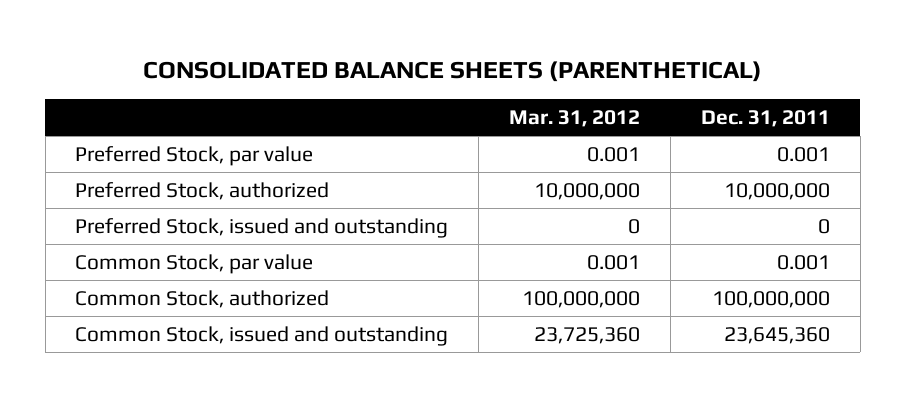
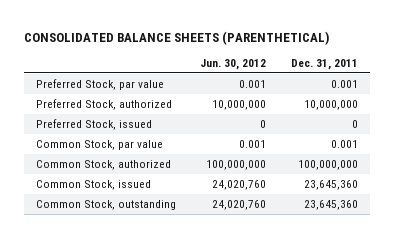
- | Mar. 31, 2012 | Dec. 31, 2011
+ | Jun. 30, 2012 | Dec. 31, 2011
- Preferred Stock, issued and outstanding | 0 | 0
+ Preferred Stock, issued | 0 | 0
- Common Stock, issued and outstanding | 23,725,360 | 23,645,360
+ Common Stock, issued | 24,020,760 | 23,645,360
+ Common Stock, outstanding | 24,020,760 | 23,645,360

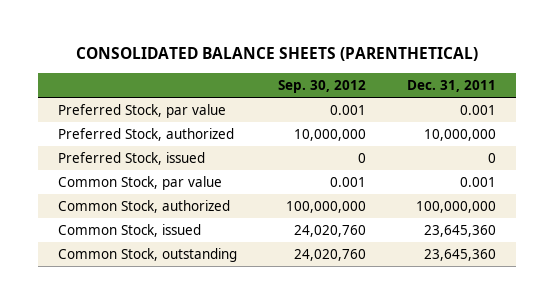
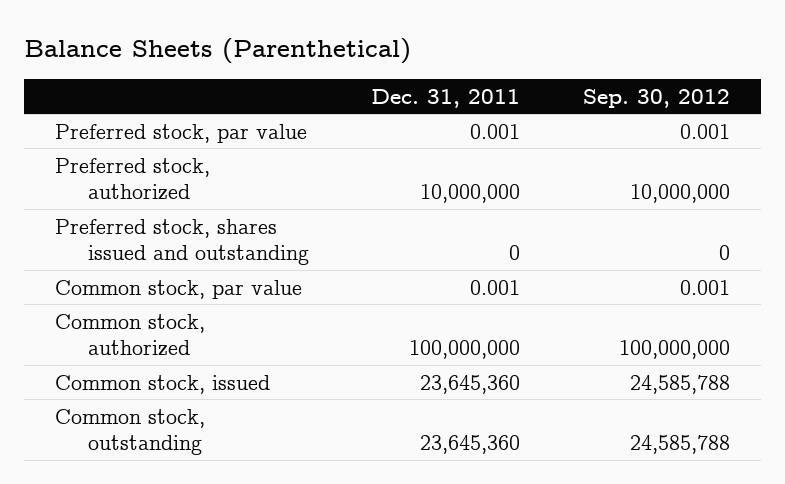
- CONSOLIDATED BALANCE SHEETS (PARENTHETICAL)
+ Balance Sheets (Parenthetical)
- | Sep. 30, 2012 | Dec. 31, 2011
+ | Dec. 31, 2011 | Sep. 30, 2012
- Preferred Stock, par value | 0.001 | 0.001
- Preferred Stock, authorized | 10,000,000 | 10,000,000
- Preferred Stock, issued | 0 | 0
- Common Stock, par value | 0.001 | 0.001
- Common Stock, authorized | 100,000,000 | 100,000,000
- Common Stock, issued | 24,020,760 | 23,645,360
- Common Stock, outstanding | 24,020,760 | 23,645,360
+ Preferred stock, par value | 0.001 | 0.001
+ Preferred stock, authorized | 10,000,000 | 10,000,000
+ Preferred stock, shares issued and outstanding | 0 | 0
+ Common stock, par value | 0.001 | 0.001
+ Common stock, authorized | 100,000,000 | 100,000,000
+ Common stock, issued | 23,645,360 | 24,585,788
+ Common stock, outstanding | 23,645,360 | 24,585,788

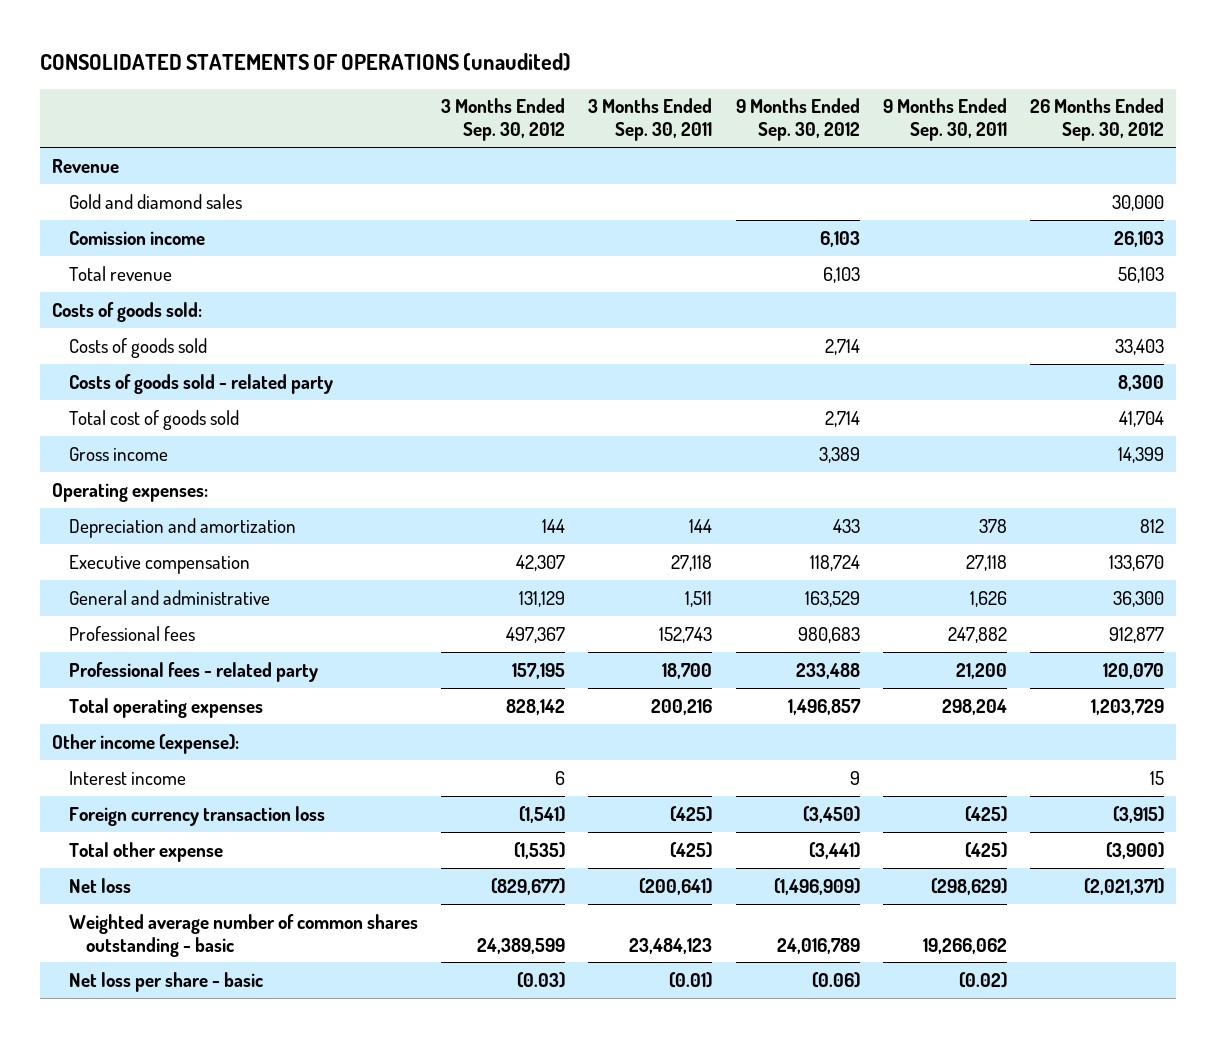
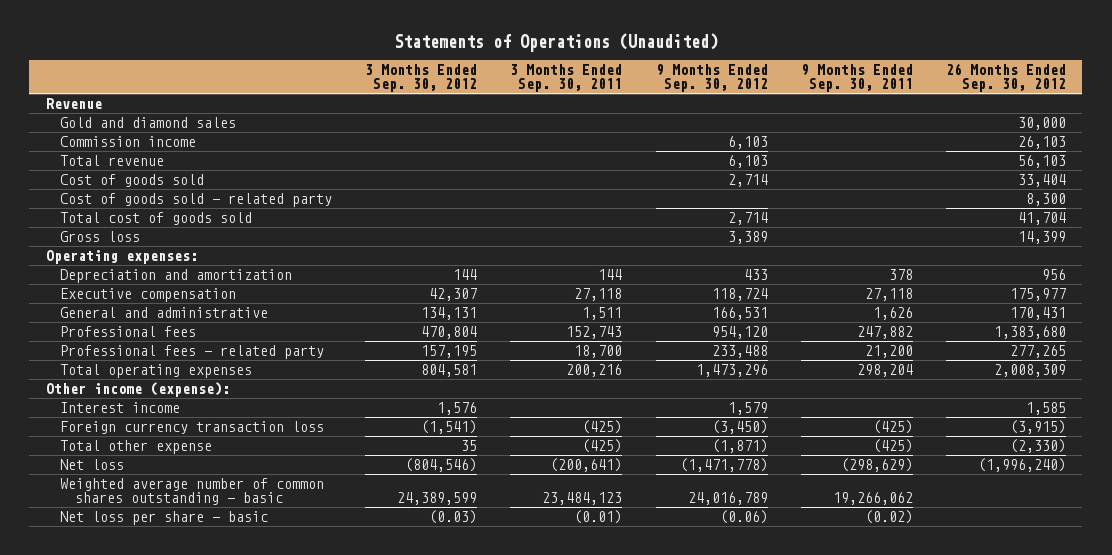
- CONSOLIDATED STATEMENTS OF OPERATIONS (unaudited)
+ Statements of Operations (Unaudited)
- Comission income | | | 6,103 | | 26,103
+ Commission income | | | 6,103 | | 26,103
- Costs of goods sold:
- Costs of goods sold | | | 2,714 | | 33,403
- Costs of goods sold - related party | | | | | 8,300
+ Cost of goods sold | | | 2,714 | | 33,404
+ Cost of goods sold - related party | | | | | 8,300
- Gross income | | | 3,389 | | 14,399
+ Gross loss | | | 3,389 | | 14,399
- Depreciation and amortization | 144 | 144 | 433 | 378 | 812
- Executive compensation | 42,307 | 27,118 | 118,724 | 27,118 | 133,670
- General and administrative | 131,129 | 1,511 | 163,529 | 1,626 | 36,300
- Professional fees | 497,367 | 152,743 | 980,683 | 247,882 | 912,877
- Professional fees - related party | 157,195 | 18,700 | 233,488 | 21,200 | 120,070
- Total operating expenses | 828,142 | 200,216 | 1,496,857 | 298,204 | 1,203,729
+ Depreciation and amortization | 144 | 144 | 433 | 378 | 956
+ Executive compensation | 42,307 | 27,118 | 118,724 | 27,118 | 175,977
+ General and administrative | 134,131 | 1,511 | 166,531 | 1,626 | 170,431
+ Professional fees | 470,804 | 152,743 | 954,120 | 247,882 | 1,383,680
+ Professional fees - related party | 157,195 | 18,700 | 233,488 | 21,200 | 277,265
+ Total operating expenses | 804,581 | 200,216 | 1,473,296 | 298,204 | 2,008,309
- Interest income | 6 | | 9 | | 15
+ Interest income | 1,576 | | 1,579 | | 1,585
- Total other expense | (1,535) | (425) | (3,441) | (425) | (3,900)
- Net loss | (829,677) | (200,641) | (1,496,909) | (298,629) | (2,021,371)
+ Total other expense | 35 | (425) | (1,871) | (425) | (2,330)
+ Net loss | (804,546) | (200,641) | (1,471,778) | (298,629) | (1,996,240)

